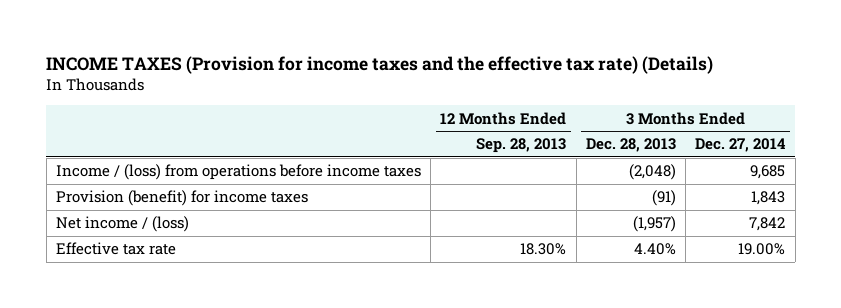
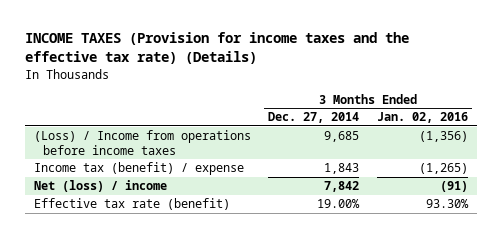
- | 12 Months Ended Sep. 28, 2013 | 3 Months Ended Dec. 28, 2013 | 3 Months Ended Dec. 27, 2014
+ | 3 Months Ended Dec. 27, 2014 | 3 Months Ended Jan. 02, 2016
- Income / (loss) from operations before income taxes | | (2,048) | 9,685
- Provision (benefit) for income taxes | | (91) | 1,843
- Net income / (loss) | | (1,957) | 7,842
- Effective tax rate | 18.30% | 4.40% | 19.00%
+ (Loss) / Income from operations before income taxes | 9,685 | (1,356)
+ Income tax (benefit) / expense | 1,843 | (1,265)
+ Net (loss) / income | 7,842 | (91)
+ Effective tax rate (benefit) | 19.00% | 93.30%

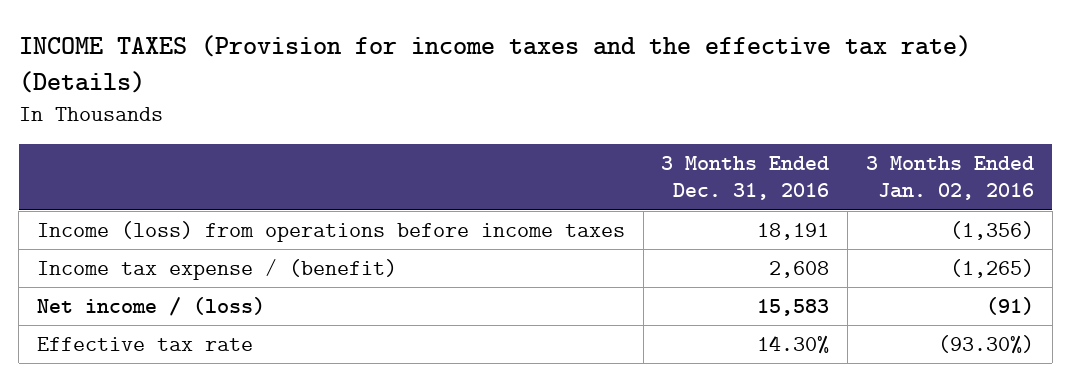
- | 3 Months Ended Dec. 27, 2014 | 3 Months Ended Jan. 02, 2016
+ | 3 Months Ended Dec. 31, 2016 | 3 Months Ended Jan. 02, 2016
- (Loss) / Income from operations before income taxes | 9,685 | (1,356)
- Income tax (benefit) / expense | 1,843 | (1,265)
- Net (loss) / income | 7,842 | (91)
- Effective tax rate (benefit) | 19.00% | 93.30%
+ Income (loss) from operations before income taxes | 18,191 | (1,356)
+ Income tax expense / (benefit) | 2,608 | (1,265)
+ Net income / (loss) | 15,583 | (91)
+ Effective tax rate | 14.30% | (93.30%)

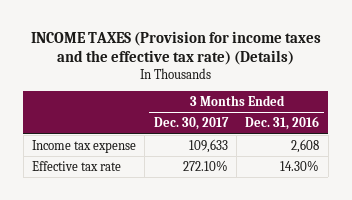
- | 3 Months Ended Dec. 31, 2016 | 3 Months Ended Jan. 02, 2016
+ | 3 Months Ended Dec. 30, 2017 | 3 Months Ended Dec. 31, 2016
- Income (loss) from operations before income taxes | 18,191 | (1,356)
- Income tax expense / (benefit) | 2,608 | (1,265)
- Net income / (loss) | 15,583 | (91)
+ Income tax expense | 109,633 | 2,608

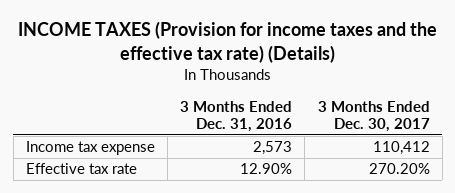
- | 3 Months Ended Dec. 30, 2017 | 3 Months Ended Dec. 31, 2016
+ | 3 Months Ended Dec. 31, 2016 | 3 Months Ended Dec. 30, 2017
- Income tax expense | 109,633 | 2,608
- Effective tax rate | 272.10% | 14.30%
+ Income tax expense | 2,573 | 110,412
+ Effective tax rate | 12.90% | 270.20%

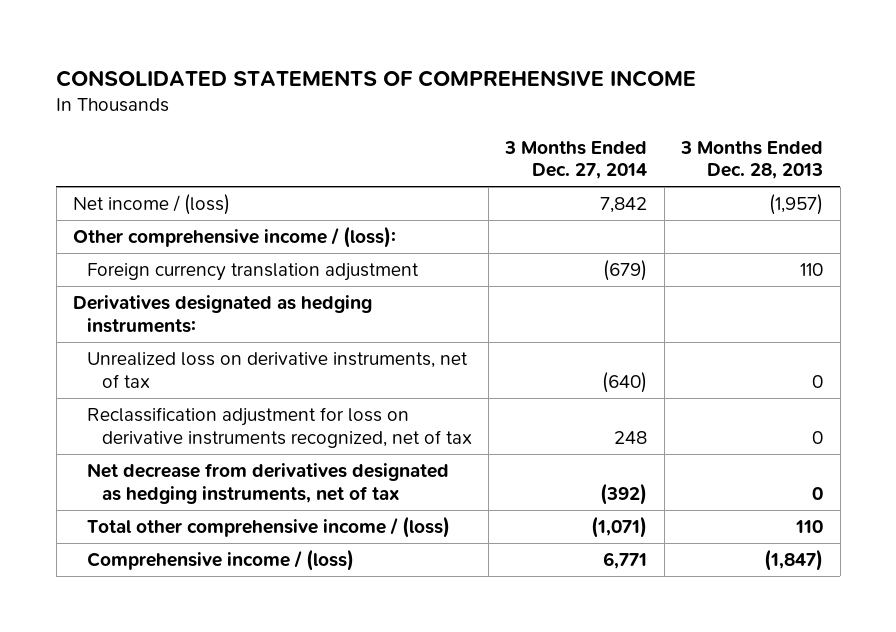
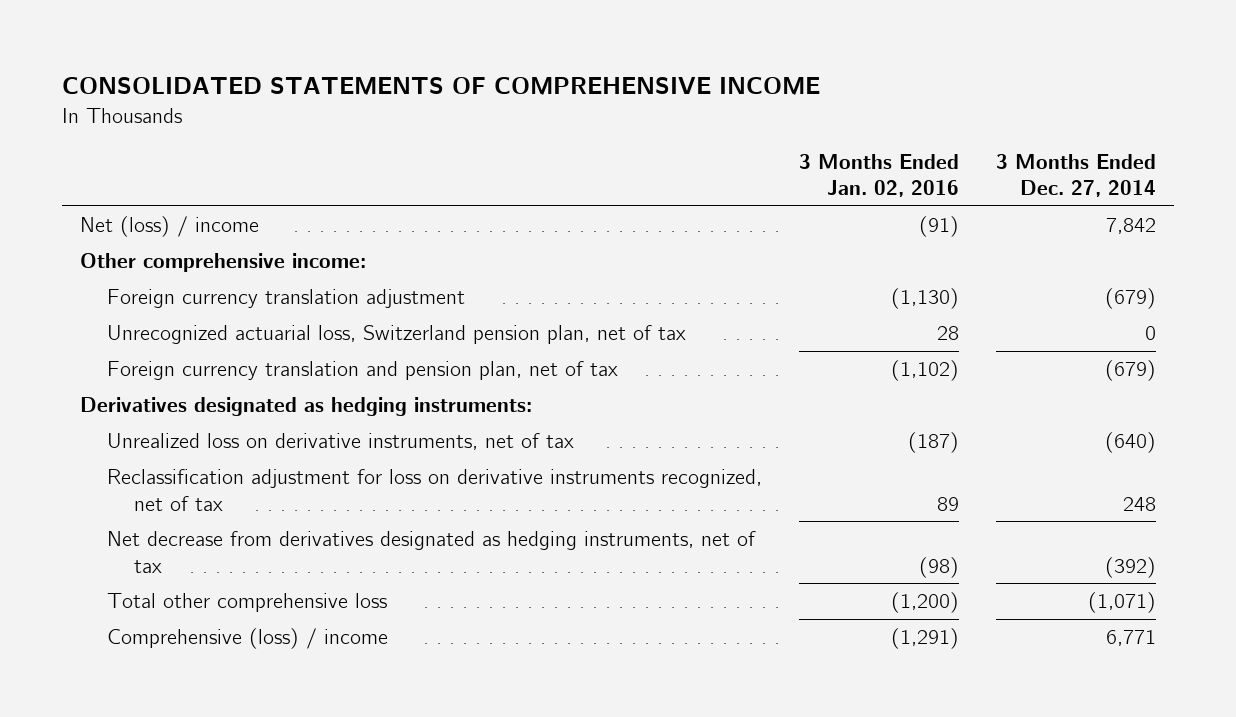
- | 3 Months Ended Dec. 27, 2014 | 3 Months Ended Dec. 28, 2013
+ | 3 Months Ended Jan. 02, 2016 | 3 Months Ended Dec. 27, 2014
- Net income / (loss) | 7,842 | (1,957)
- Other comprehensive income / (loss):
+ Net (loss) / income | (91) | 7,842
+ Other comprehensive income:
+ Unrecognized actuarial loss, Switzerland pension plan, net of tax | 28 | 0
+ Foreign currency translation and pension plan, net of tax | (1,102) | (679)
- Total other comprehensive income / (loss) | (1,071) | 110
- Comprehensive income / (loss) | 6,771 | (1,847)
+ Total other comprehensive loss | (1,200) | (1,071)
+ Comprehensive (loss) / income | (1,291) | 6,771

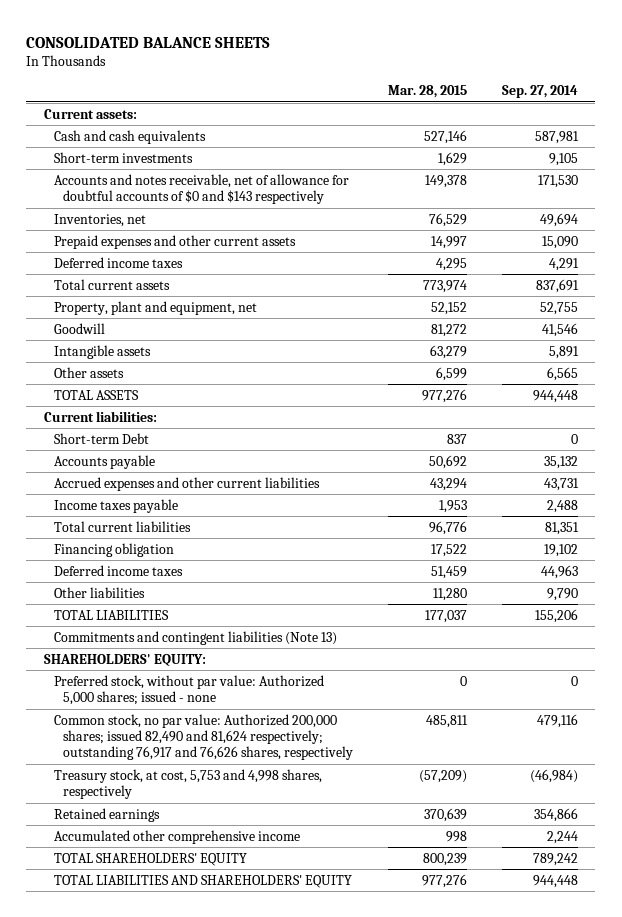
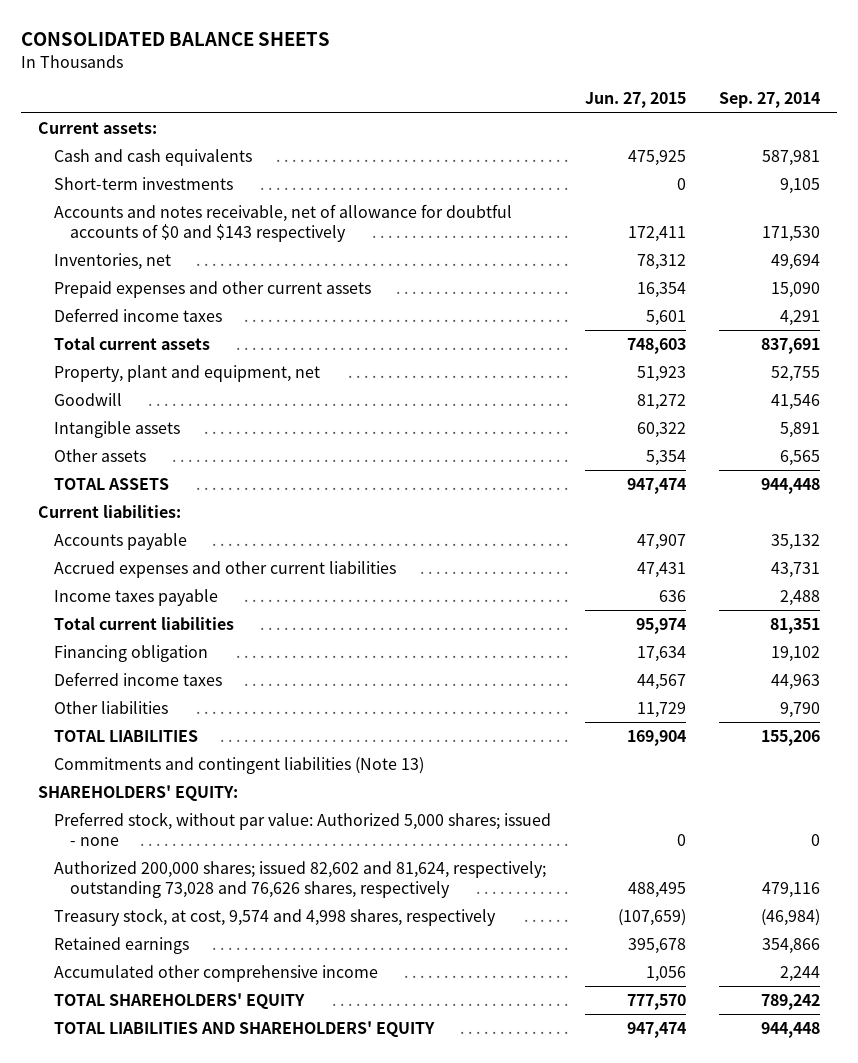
- | Mar. 28, 2015 | Sep. 27, 2014
+ | Jun. 27, 2015 | Sep. 27, 2014
- Short-term Debt | 837 | 0
- Common stock, no par value: Authorized 200,000 shares; issued 82,490 and 81,624 respectively; outstanding 76,917 and 76,626 shares, respectively | 485,811 | 479,116
- Treasury stock, at cost, 5,753 and 4,998 shares, respectively | (57,209) | (46,984)
+ Authorized 200,000 shares; issued 82,602 and 81,624, respectively; outstanding 73,028 and 76,626 shares, respectively | 488,495 | 479,116
+ Treasury stock, at cost, 9,574 and 4,998 shares, respectively | (107,659) | (46,984)

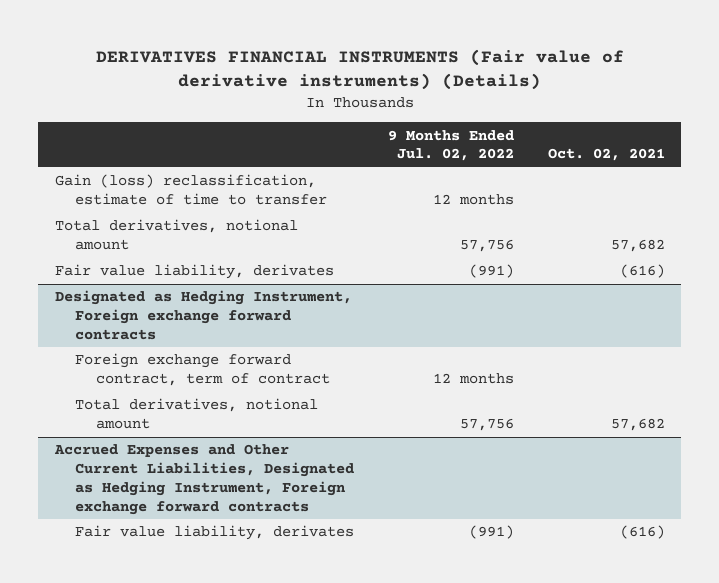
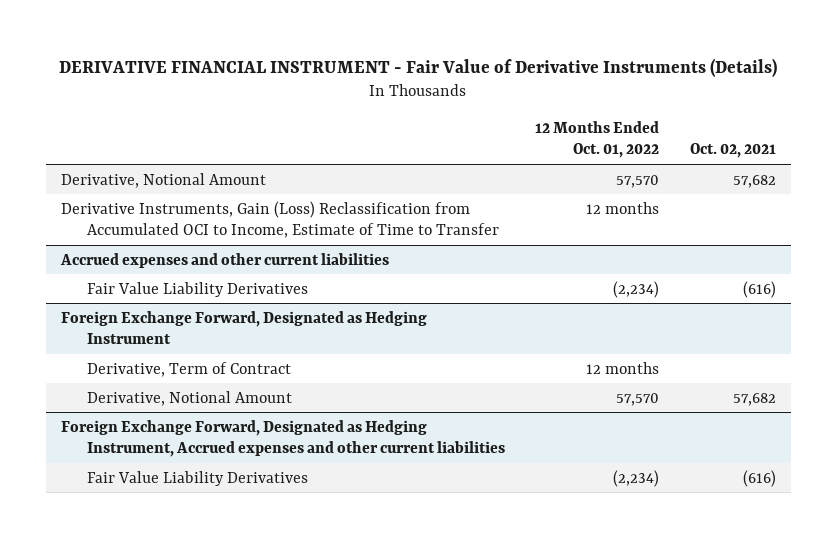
- DERIVATIVES FINANCIAL INSTRUMENTS (Fair value of derivative instruments) (Details)
+ DERIVATIVE FINANCIAL INSTRUMENT - Fair Value of Derivative Instruments (Details)
- | 9 Months Ended Jul. 02, 2022 | Oct. 02, 2021
+ | 12 Months Ended Oct. 01, 2022 | Oct. 02, 2021
- Gain (loss) reclassification, estimate of time to transfer | 12 months |
- Total derivatives, notional amount | 57,756 | 57,682
- Fair value liability, derivates | (991) | (616)
- Designated as Hedging Instrument, Foreign exchange forward contracts
- Foreign exchange forward contract, term of contract | 12 months |
- Total derivatives, notional amount | 57,756 | 57,682
- Accrued Expenses and Other Current Liabilities, Designated as Hedging Instrument, Foreign exchange forward contracts
- Fair value liability, derivates | (991) | (616)
+ Derivative, Notional Amount | 57,570 | 57,682
+ Derivative Instruments, Gain (Loss) Reclassification from Accumulated OCI to Income, Estimate of Time to Transfer | 12 months |
+ Accrued expenses and other current liabilities
+ Fair Value Liability Derivatives | (2,234) | (616)
+ Foreign Exchange Forward, Designated as Hedging Instrument
+ Derivative, Term of Contract | 12 months |
+ Derivative, Notional Amount | 57,570 | 57,682
+ Foreign Exchange Forward, Designated as Hedging Instrument, Accrued expenses and other current liabilities
+ Fair Value Liability Derivatives | (2,234) | (616)

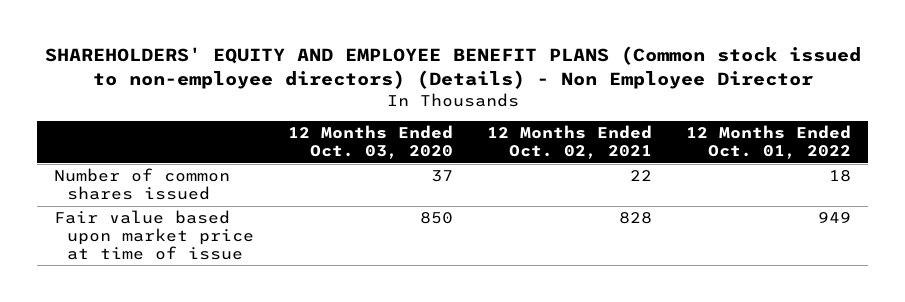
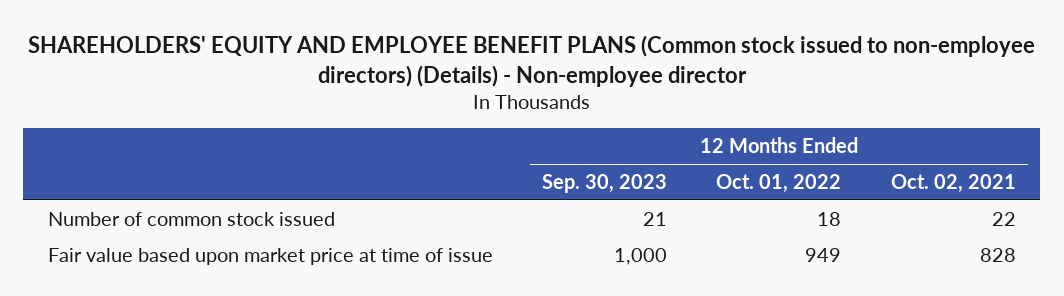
- SHAREHOLDERS' EQUITY AND EMPLOYEE BENEFIT PLANS (Common stock issued to non-employee directors) (Details) - Non Employee Director
+ SHAREHOLDERS' EQUITY AND EMPLOYEE BENEFIT PLANS (Common stock issued to non-employee directors) (Details) - Non-employee director
- | 12 Months Ended Oct. 03, 2020 | 12 Months Ended Oct. 02, 2021 | 12 Months Ended Oct. 01, 2022
+ | 12 Months Ended Sep. 30, 2023 | 12 Months Ended Oct. 01, 2022 | 12 Months Ended Oct. 02, 2021
- Number of common shares issued | 37 | 22 | 18
+ Number of common stock issued | 21 | 18 | 22

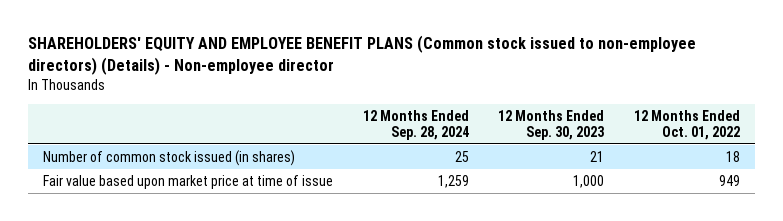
- | 12 Months Ended Sep. 30, 2023 | 12 Months Ended Oct. 01, 2022 | 12 Months Ended Oct. 02, 2021
+ | 12 Months Ended Sep. 28, 2024 | 12 Months Ended Sep. 30, 2023 | 12 Months Ended Oct. 01, 2022
- Number of common stock issued | 21 | 18 | 22
+ Number of common stock issued (in shares) | 25 | 21 | 18

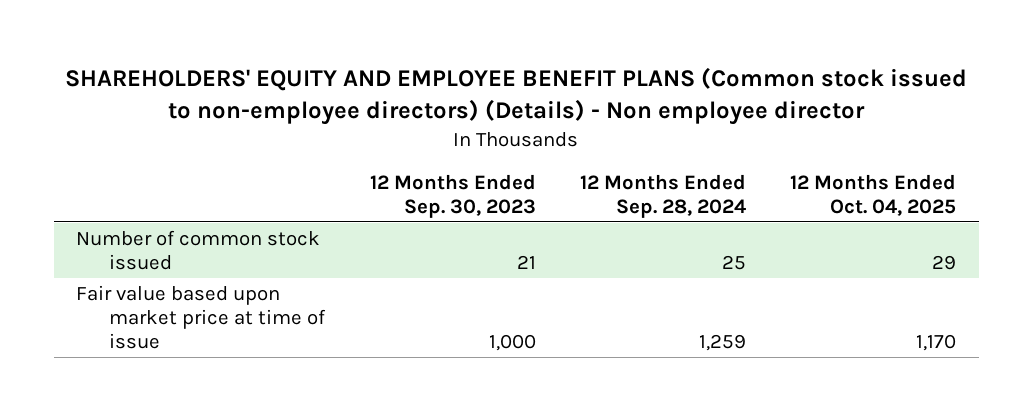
- SHAREHOLDERS' EQUITY AND EMPLOYEE BENEFIT PLANS (Common stock issued to non-employee directors) (Details) - Non-employee director
+ SHAREHOLDERS' EQUITY AND EMPLOYEE BENEFIT PLANS (Common stock issued to non-employee directors) (Details) - Non employee director
- | 12 Months Ended Sep. 28, 2024 | 12 Months Ended Sep. 30, 2023 | 12 Months Ended Oct. 01, 2022
+ | 12 Months Ended Sep. 30, 2023 | 12 Months Ended Sep. 28, 2024 | 12 Months Ended Oct. 04, 2025
- Number of common stock issued (in shares) | 25 | 21 | 18
+ Number of common stock issued | 21 | 25 | 29

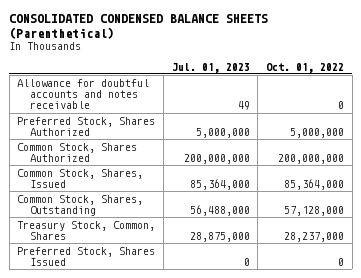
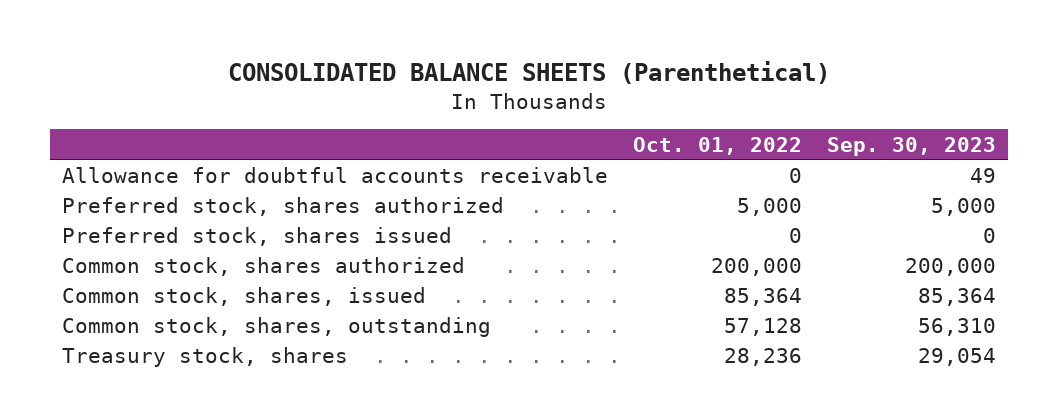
- CONSOLIDATED CONDENSED BALANCE SHEETS (Parenthetical)
+ CONSOLIDATED BALANCE SHEETS (Parenthetical)
- | Jul. 01, 2023 | Oct. 01, 2022
+ | Oct. 01, 2022 | Sep. 30, 2023
- Allowance for doubtful accounts and notes receivable | 49 | 0
- Preferred Stock, Shares Authorized | 5,000,000 | 5,000,000
- Common Stock, Shares Authorized | 200,000,000 | 200,000,000
- Common Stock, Shares, Issued | 85,364,000 | 85,364,000
- Common Stock, Shares, Outstanding | 56,488,000 | 57,128,000
- Treasury Stock, Common, Shares | 28,875,000 | 28,237,000
- Preferred Stock, Shares Issued | 0 | 0
+ Allowance for doubtful accounts receivable | 0 | 49
+ Preferred stock, shares authorized | 5,000 | 5,000
+ Preferred stock, shares issued | 0 | 0
+ Common stock, shares authorized | 200,000 | 200,000
+ Common stock, shares, issued | 85,364 | 85,364
+ Common stock, shares, outstanding | 57,128 | 56,310
+ Treasury stock, shares | 28,236 | 29,054

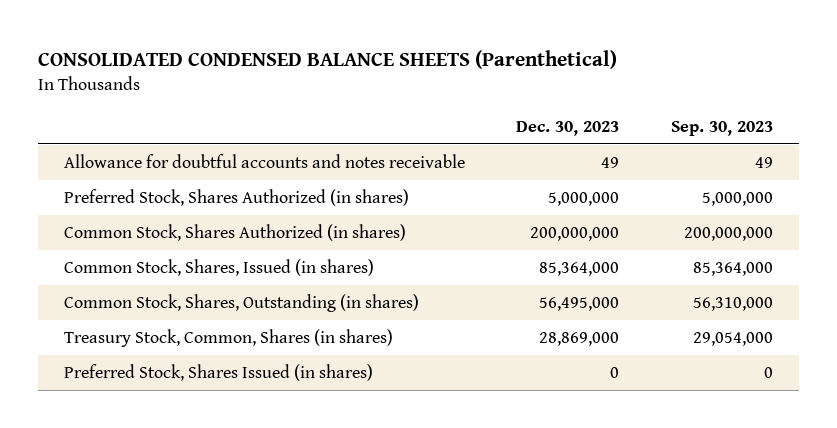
- CONSOLIDATED BALANCE SHEETS (Parenthetical)
+ CONSOLIDATED CONDENSED BALANCE SHEETS (Parenthetical)
- | Oct. 01, 2022 | Sep. 30, 2023
+ | Dec. 30, 2023 | Sep. 30, 2023
- Allowance for doubtful accounts receivable | 0 | 49
- Preferred stock, shares authorized | 5,000 | 5,000
- Preferred stock, shares issued | 0 | 0
- Common stock, shares authorized | 200,000 | 200,000
- Common stock, shares, issued | 85,364 | 85,364
- Common stock, shares, outstanding | 57,128 | 56,310
- Treasury stock, shares | 28,236 | 29,054
+ Allowance for doubtful accounts and notes receivable | 49 | 49
+ Preferred Stock, Shares Authorized (in shares) | 5,000,000 | 5,000,000
+ Common Stock, Shares Authorized (in shares) | 200,000,000 | 200,000,000
+ Common Stock, Shares, Issued (in shares) | 85,364,000 | 85,364,000
+ Common Stock, Shares, Outstanding (in shares) | 56,495,000 | 56,310,000
+ Treasury Stock, Common, Shares (in shares) | 28,869,000 | 29,054,000
+ Preferred Stock, Shares Issued (in shares) | 0 | 0

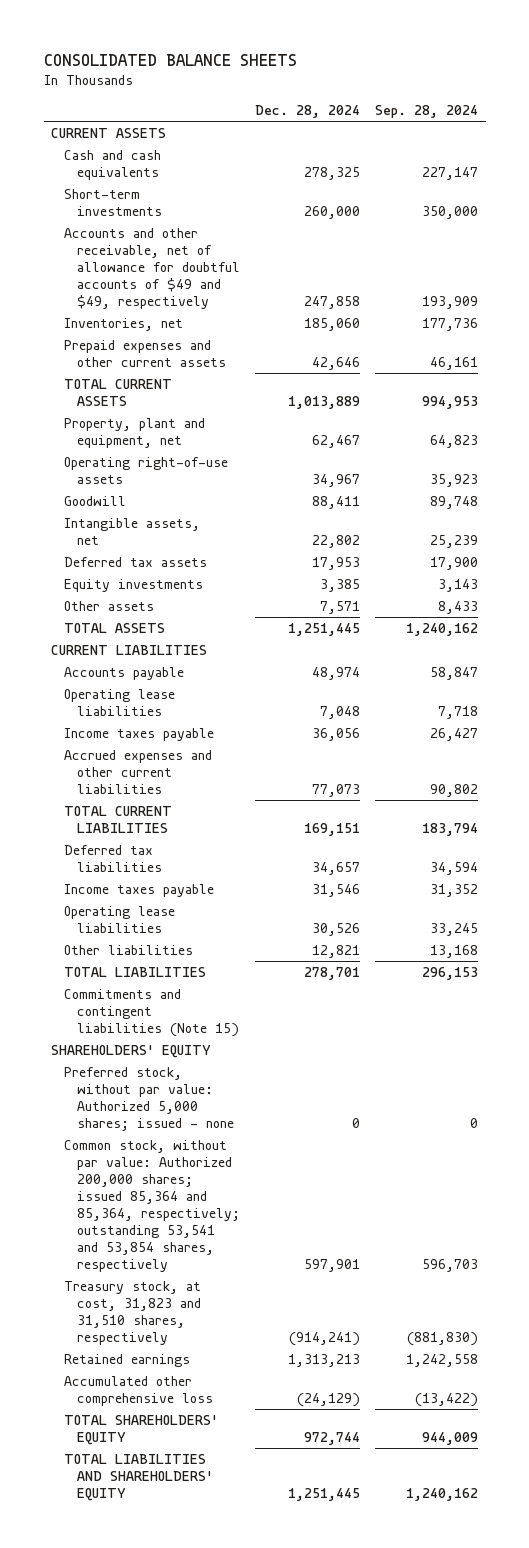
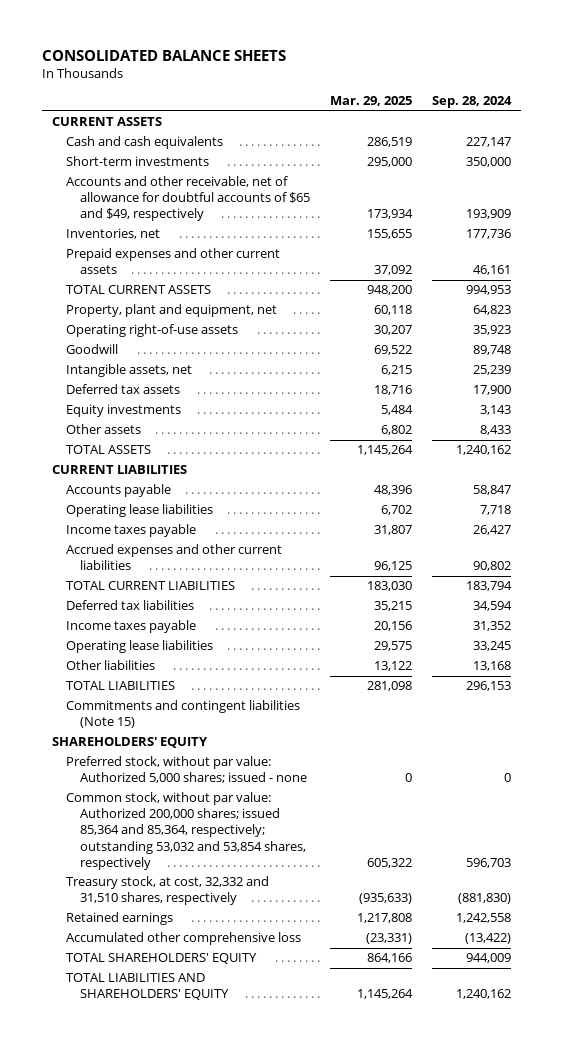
- | Dec. 28, 2024 | Sep. 28, 2024
+ | Mar. 29, 2025 | Sep. 28, 2024
- Accounts and other receivable, net of allowance for doubtful accounts of $49 and $49, respectively | 247,858 | 193,909
+ Accounts and other receivable, net of allowance for doubtful accounts of $65 and $49, respectively | 173,934 | 193,909
- Common stock, without par value: Authorized 200,000 shares; issued 85,364 and 85,364, respectively; outstanding 53,541 and 53,854 shares, respectively | 597,901 | 596,703
- Treasury stock, at cost, 31,823 and 31,510 shares, respectively | (914,241) | (881,830)
+ Common stock, without par value: Authorized 200,000 shares; issued 85,364 and 85,364, respectively; outstanding 53,032 and 53,854 shares, respectively | 605,322 | 596,703
+ Treasury stock, at cost, 32,332 and 31,510 shares, respectively | (935,633) | (881,830)

